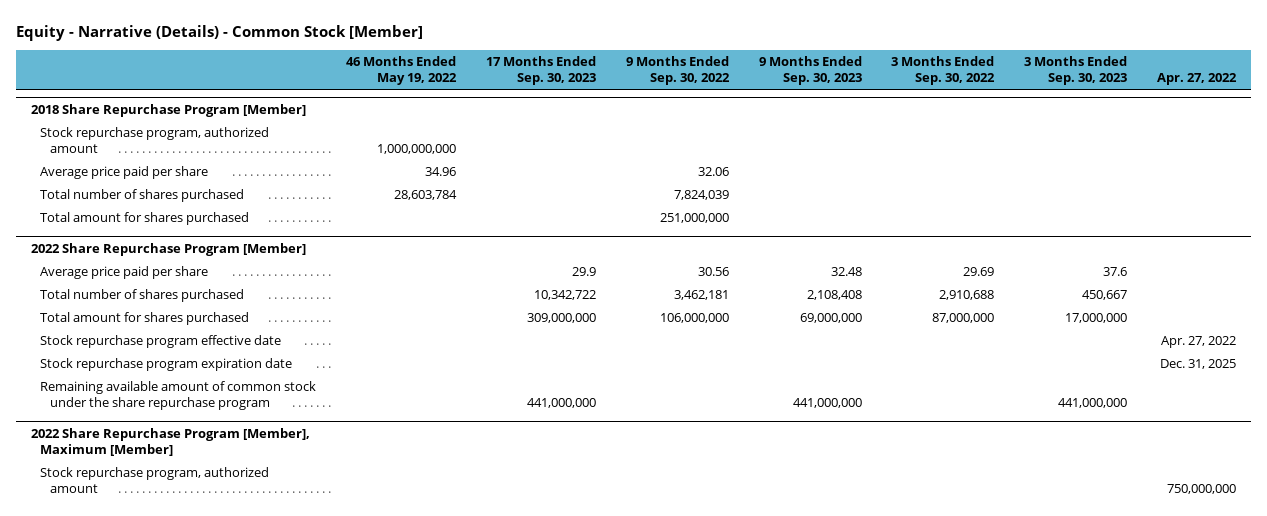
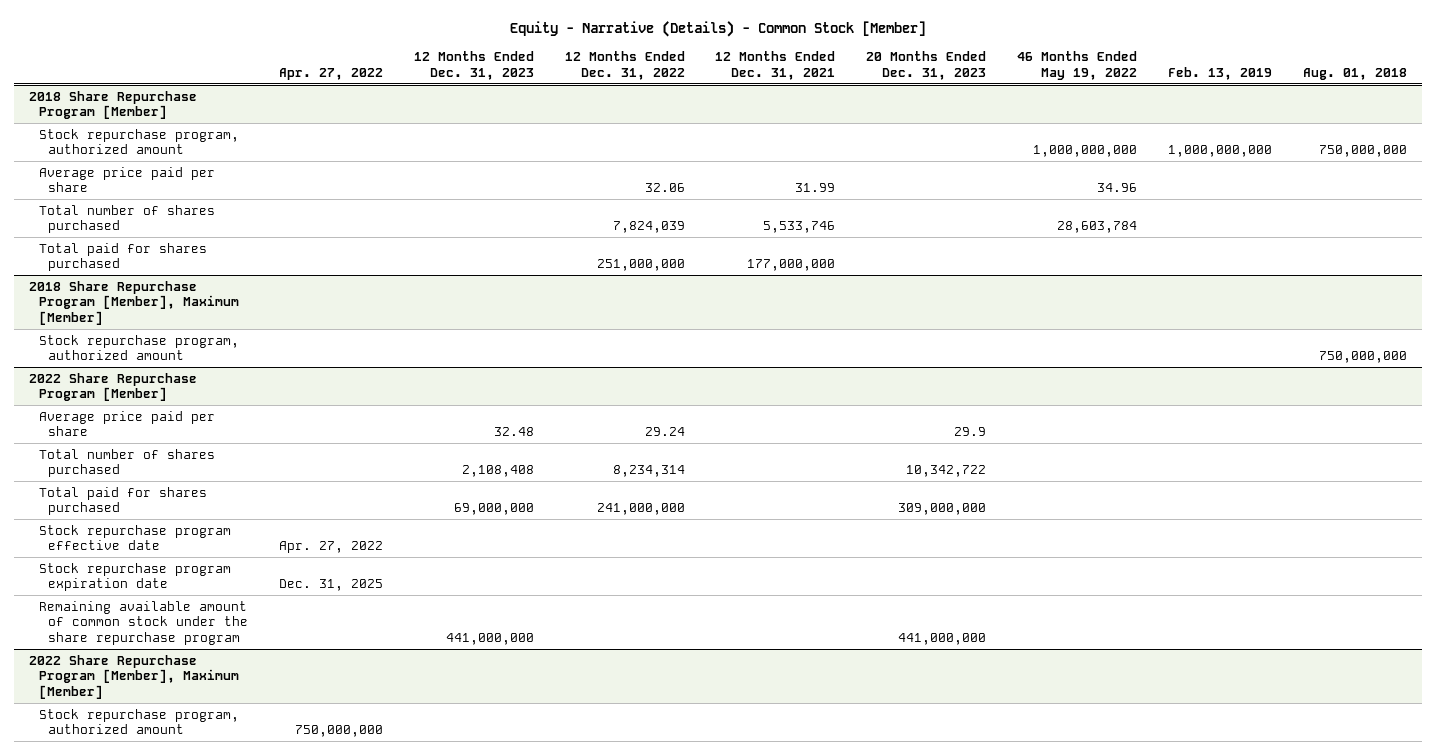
- | 46 Months Ended May 19, 2022 | 17 Months Ended Sep. 30, 2023 | 9 Months Ended Sep. 30, 2022 | 9 Months Ended Sep. 30, 2023 | 3 Months Ended Sep. 30, 2022 | 3 Months Ended Sep. 30, 2023 | Apr. 27, 2022
+ | Apr. 27, 2022 | 12 Months Ended Dec. 31, 2023 | 12 Months Ended Dec. 31, 2022 | 12 Months Ended Dec. 31, 2021 | 20 Months Ended Dec. 31, 2023 | 46 Months Ended May 19, 2022 | Feb. 13, 2019 | Aug. 01, 2018
@ 2018 Share Repurchase Program [Member]
- Total amount for shares purchased | | | 251,000,000 | | | |
+ Total paid for shares purchased | | | 251,000,000 | 177,000,000 | | | |
+ 2018 Share Repurchase Program [Member], Maximum [Member]
+ Stock repurchase program, authorized amount | | | | | | | | 750,000,000
@ 2022 Share Repurchase Program [Member]
- Total amount for shares purchased | | 309,000,000 | 106,000,000 | 69,000,000 | 87,000,000 | 17,000,000 |
+ Total paid for shares purchased | | 69,000,000 | 241,000,000 | | 309,000,000 | | |

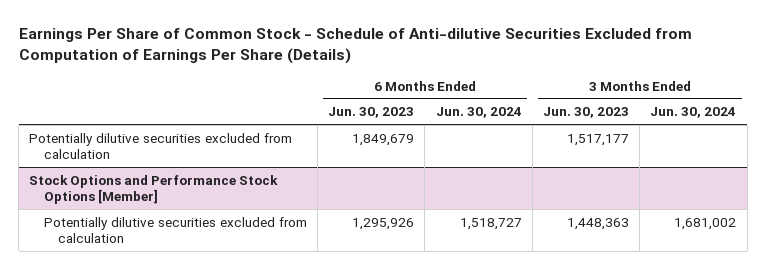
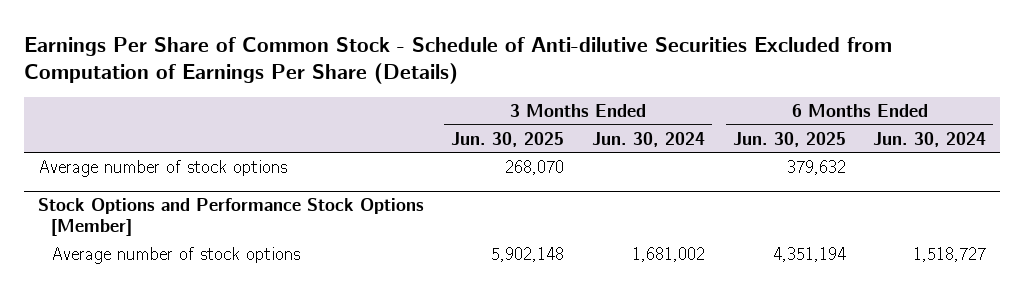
- | 6 Months Ended Jun. 30, 2023 | 6 Months Ended Jun. 30, 2024 | 3 Months Ended Jun. 30, 2023 | 3 Months Ended Jun. 30, 2024
+ | 3 Months Ended Jun. 30, 2025 | 3 Months Ended Jun. 30, 2024 | 6 Months Ended Jun. 30, 2025 | 6 Months Ended Jun. 30, 2024
- Potentially dilutive securities excluded from calculation | 1,849,679 | | 1,517,177 |
+ Average number of stock options | 268,070 | | 379,632 |
@ Stock Options and Performance Stock Options [Member]
- Potentially dilutive securities excluded from calculation | 1,295,926 | 1,518,727 | 1,448,363 | 1,681,002
+ Average number of stock options | 5,902,148 | 1,681,002 | 4,351,194 | 1,518,727

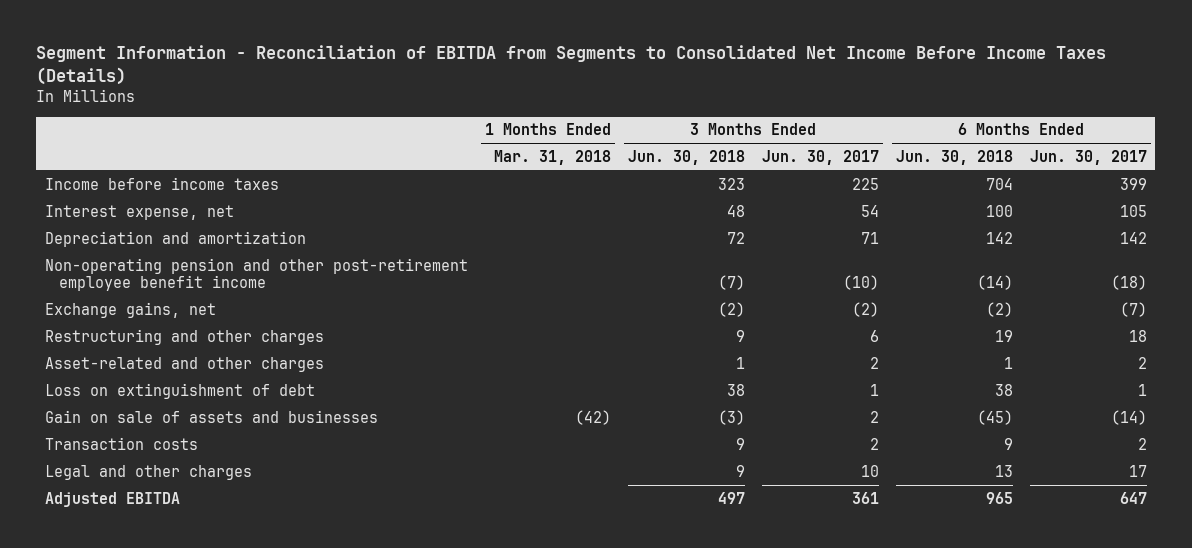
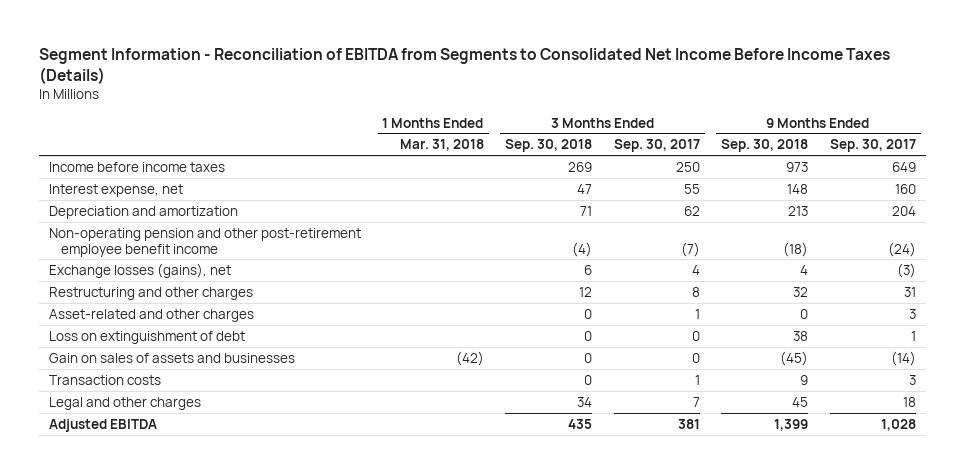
- | 1 Months Ended Mar. 31, 2018 | 3 Months Ended Jun. 30, 2018 | 3 Months Ended Jun. 30, 2017 | 6 Months Ended Jun. 30, 2018 | 6 Months Ended Jun. 30, 2017
+ | 1 Months Ended Mar. 31, 2018 | 3 Months Ended Sep. 30, 2018 | 3 Months Ended Sep. 30, 2017 | 9 Months Ended Sep. 30, 2018 | 9 Months Ended Sep. 30, 2017
- Exchange gains, net | | (2) | (2) | (2) | (7)
+ Exchange losses (gains), net | | 6 | 4 | 4 | (3)
- Gain on sale of assets and businesses | (42) | (3) | 2 | (45) | (14)
+ Gain on sales of assets and businesses | (42) | 0 | 0 | (45) | (14)

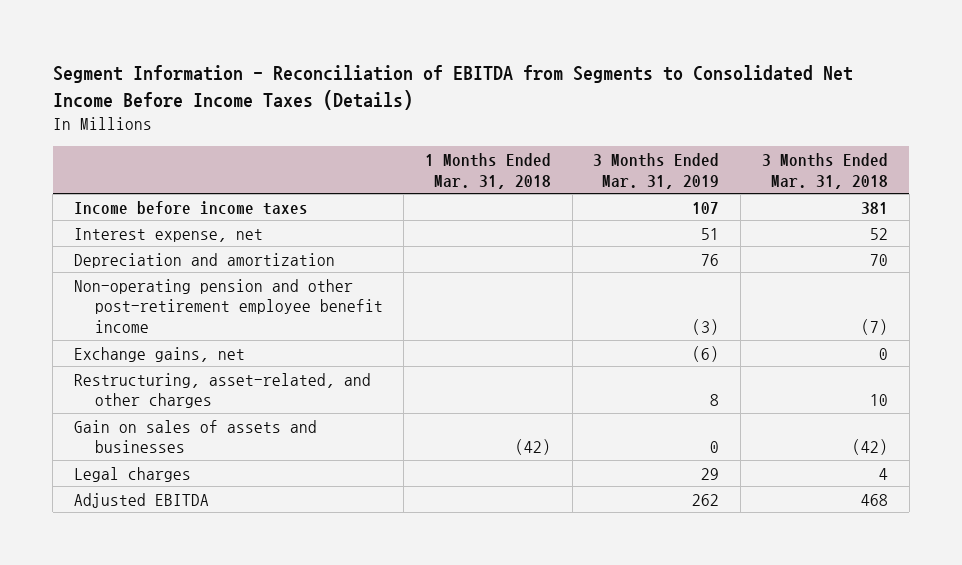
- | 1 Months Ended Mar. 31, 2018 | 3 Months Ended Sep. 30, 2018 | 3 Months Ended Sep. 30, 2017 | 9 Months Ended Sep. 30, 2018 | 9 Months Ended Sep. 30, 2017
+ | 1 Months Ended Mar. 31, 2018 | 3 Months Ended Mar. 31, 2019 | 3 Months Ended Mar. 31, 2018
- Exchange losses (gains), net | | 6 | 4 | 4 | (3)
- Restructuring and other charges | | 12 | 8 | 32 | 31
- Asset-related and other charges | | 0 | 1 | 0 | 3
- Loss on extinguishment of debt | | 0 | 0 | 38 | 1
+ Exchange gains, net | | (6) | 0
+ Restructuring, asset-related, and other charges | | 8 | 10
- Transaction costs | | 0 | 1 | 9 | 3
- Legal and other charges | | 34 | 7 | 45 | 18
+ Legal charges | | 29 | 4

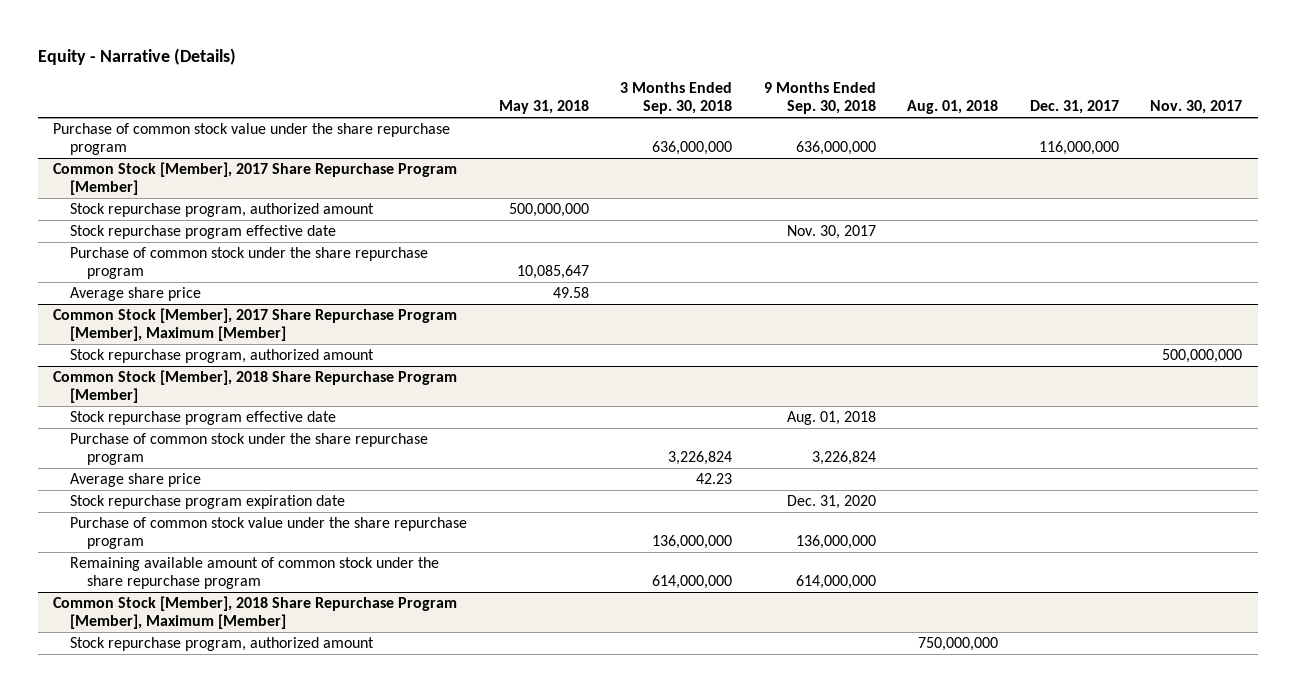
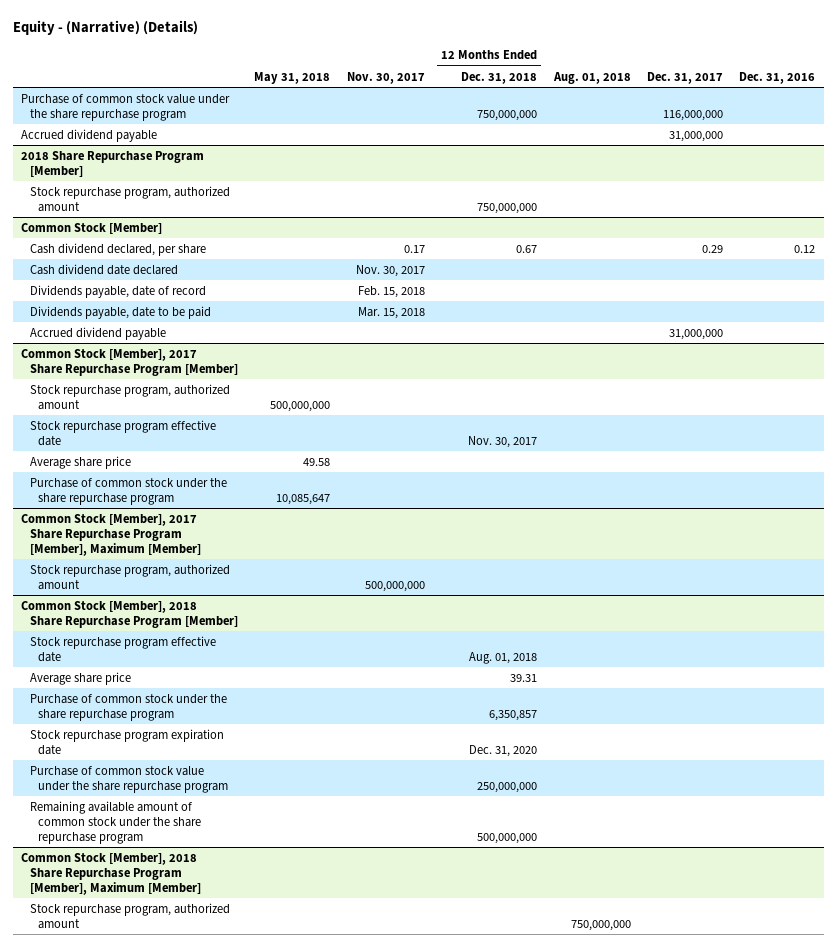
- Equity - Narrative (Details)
+ Equity - (Narrative) (Details)
- | May 31, 2018 | 3 Months Ended Sep. 30, 2018 | 9 Months Ended Sep. 30, 2018 | Aug. 01, 2018 | Dec. 31, 2017 | Nov. 30, 2017
+ | May 31, 2018 | Nov. 30, 2017 | 12 Months Ended Dec. 31, 2018 | Aug. 01, 2018 | Dec. 31, 2017 | Dec. 31, 2016
+ Accrued dividend payable | | | | | 31,000,000 |
+ 2018 Share Repurchase Program [Member]
+ Stock repurchase program, authorized amount | | | 750,000,000 | | |
+ Common Stock [Member]
+ Cash dividend declared, per share | | 0.17 | 0.67 | | 0.29 | 0.12
+ Cash dividend date declared | | Nov. 30, 2017 | | | |
+ Dividends payable, date of record | | Feb. 15, 2018 | | | |
+ Dividends payable, date to be paid | | Mar. 15, 2018 | | | |
+ Accrued dividend payable | | | | | 31,000,000 |
@ Common Stock [Member], 2017 Share Repurchase Program [Member]
moved down: Purchase of common stock under the share repurchase program | 10,085,647 | | | | |
@ Common Stock [Member], 2018 Share Repurchase Program [Member]
moved down: Purchase of common stock under the share repurchase program | | | 6,350,857 | | |

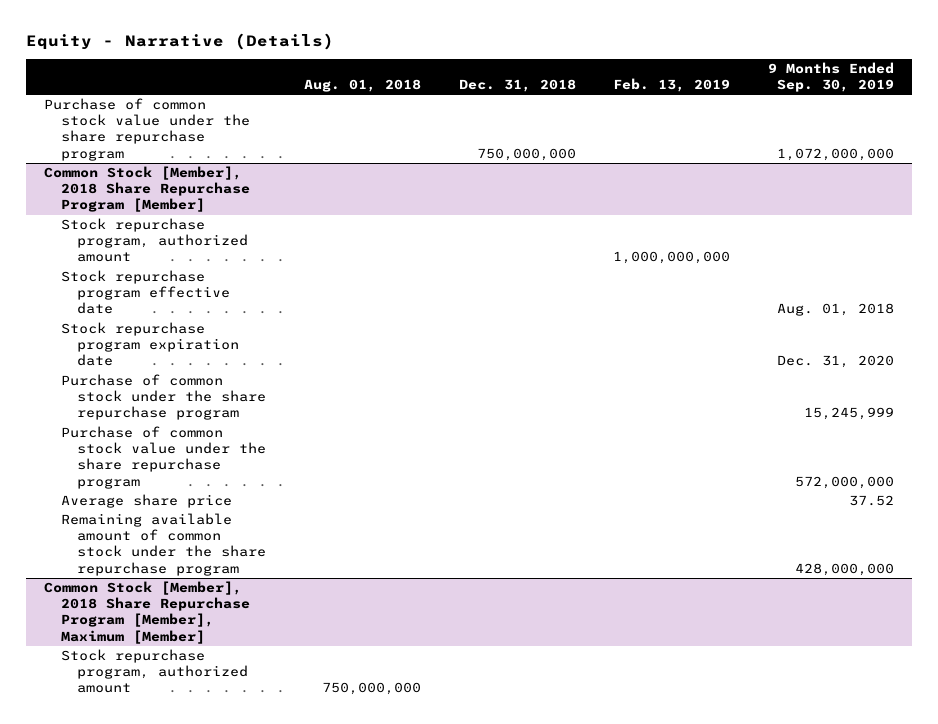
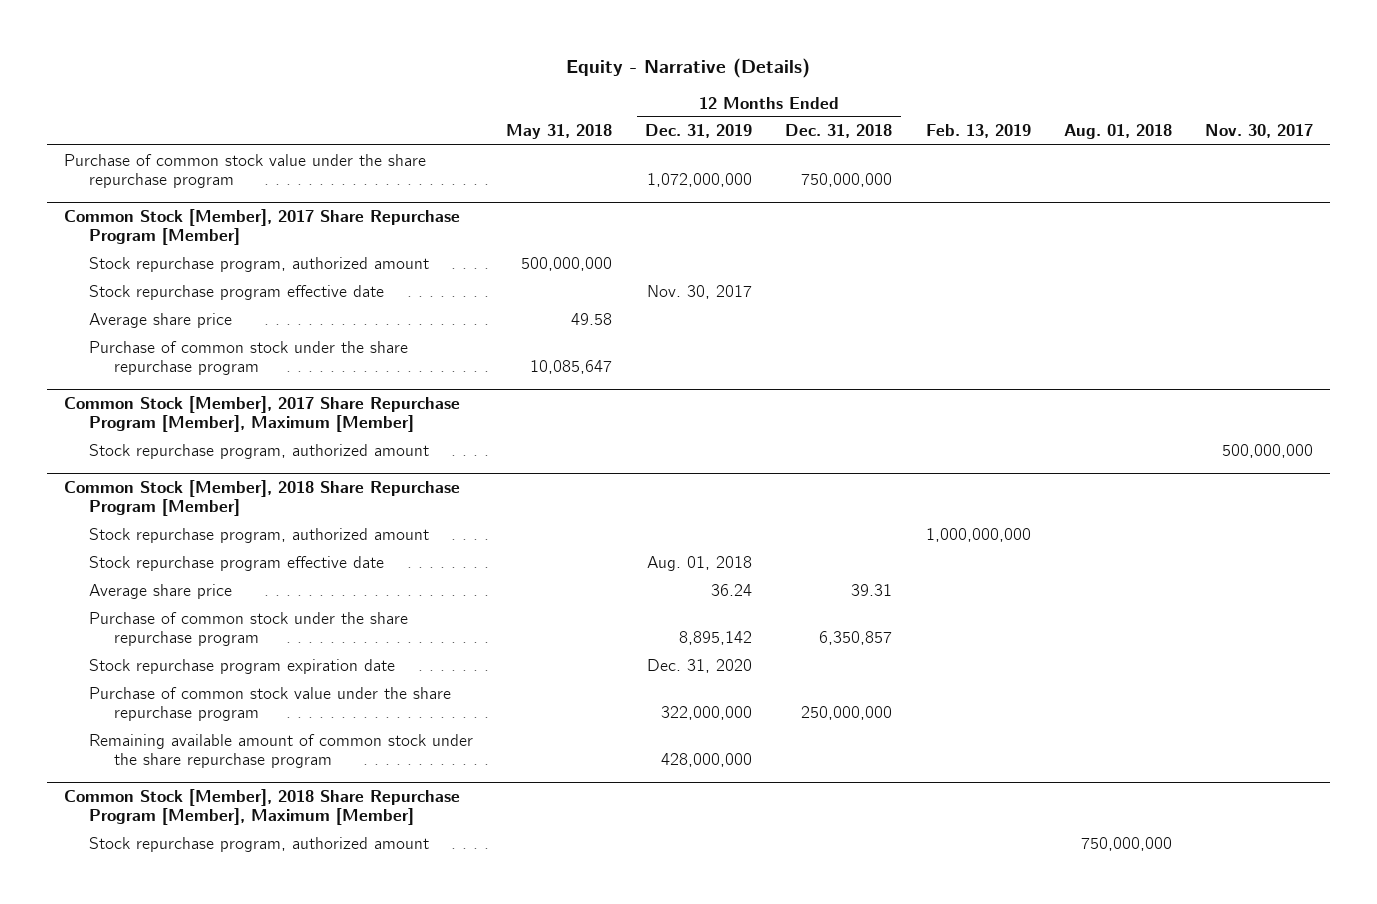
- | Aug. 01, 2018 | Dec. 31, 2018 | Feb. 13, 2019 | 9 Months Ended Sep. 30, 2019
+ | May 31, 2018 | 12 Months Ended Dec. 31, 2019 | 12 Months Ended Dec. 31, 2018 | Feb. 13, 2019 | Aug. 01, 2018 | Nov. 30, 2017
+ Common Stock [Member], 2017 Share Repurchase Program [Member]
+ Stock repurchase program, authorized amount | 500,000,000 | | | | |
+ Stock repurchase program effective date | | Nov. 30, 2017 | | | |
+ Average share price | 49.58 | | | | |
+ Purchase of common stock under the share repurchase program | 10,085,647 | | | | |
+ Common Stock [Member], 2017 Share Repurchase Program [Member], Maximum [Member]
+ Stock repurchase program, authorized amount | | | | | | 500,000,000
@ Common Stock [Member], 2018 Share Repurchase Program [Member]
moved up: Average share price | | 36.24 | 39.31 | | |
moved down: Stock repurchase program expiration date | | Dec. 31, 2020 | | | |

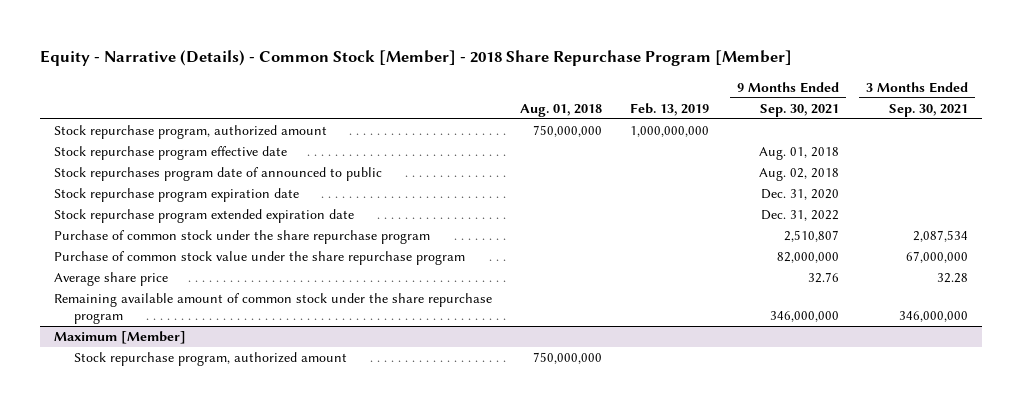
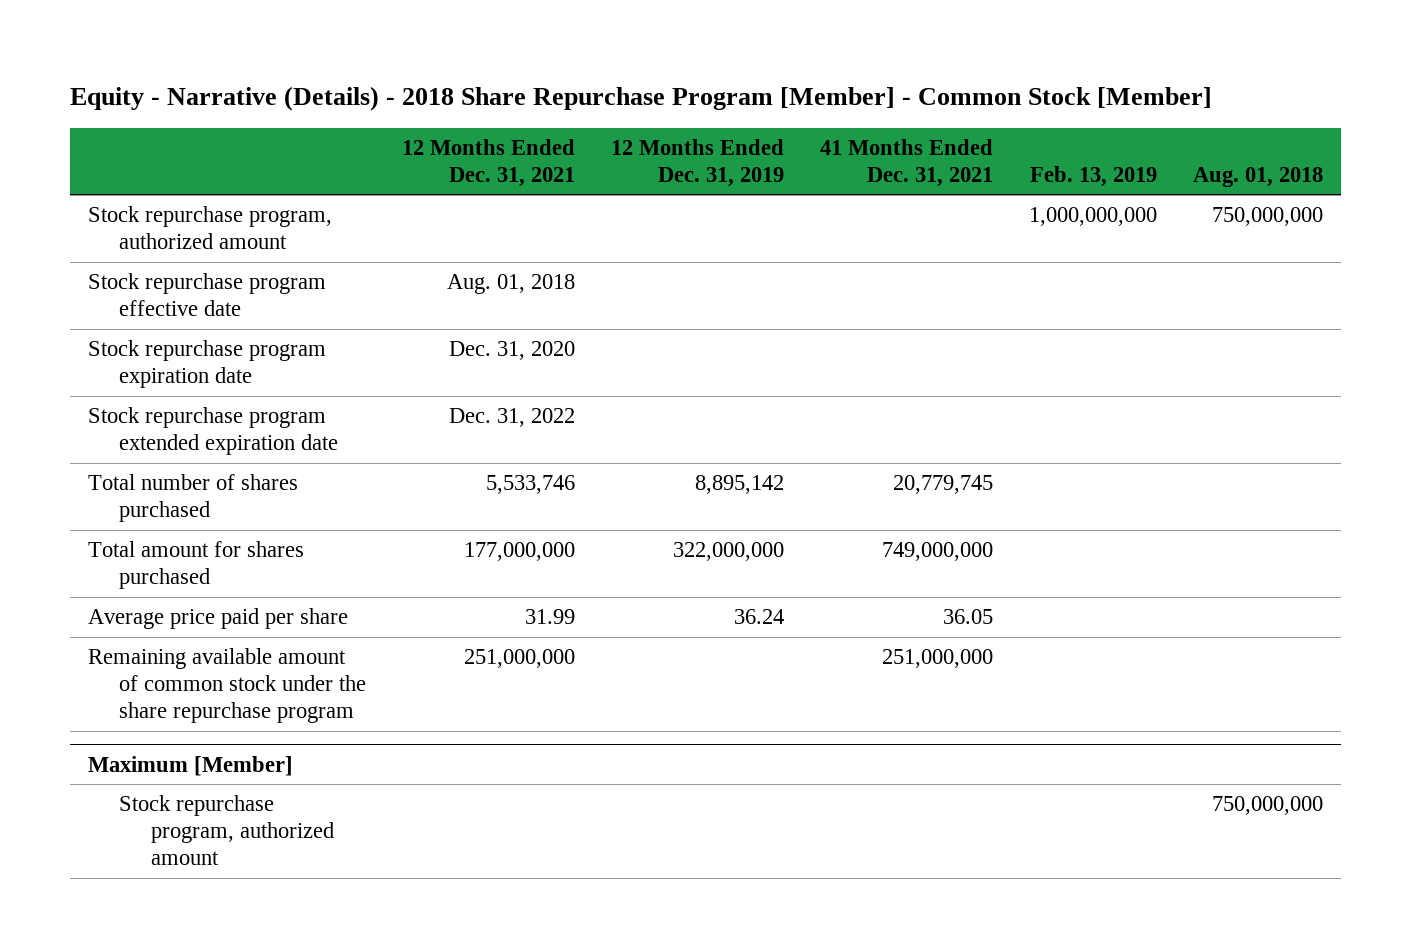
- Equity - Narrative (Details) - Common Stock [Member] - 2018 Share Repurchase Program [Member]
+ Equity - Narrative (Details) - 2018 Share Repurchase Program [Member] - Common Stock [Member]
- | Aug. 01, 2018 | Feb. 13, 2019 | 9 Months Ended Sep. 30, 2021 | 3 Months Ended Sep. 30, 2021
+ | 12 Months Ended Dec. 31, 2021 | 12 Months Ended Dec. 31, 2019 | 41 Months Ended Dec. 31, 2021 | Feb. 13, 2019 | Aug. 01, 2018
- Stock repurchases program date of announced to public | | | Aug. 02, 2018 |
- Purchase of common stock under the share repurchase program | | | 2,510,807 | 2,087,534
- Purchase of common stock value under the share repurchase program | | | 82,000,000 | 67,000,000
- Average share price | | | 32.76 | 32.28
+ Total number of shares purchased | 5,533,746 | 8,895,142 | 20,779,745 | |
+ Total amount for shares purchased | 177,000,000 | 322,000,000 | 749,000,000 | |
+ Average price paid per share | 31.99 | 36.24 | 36.05 | |

